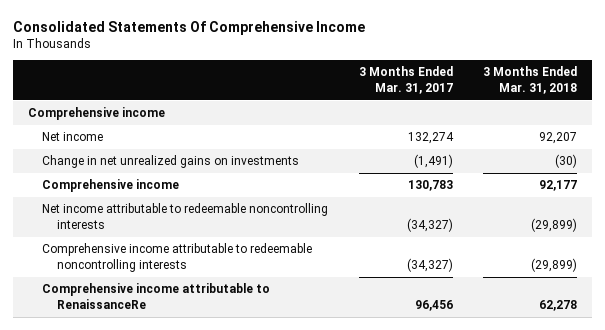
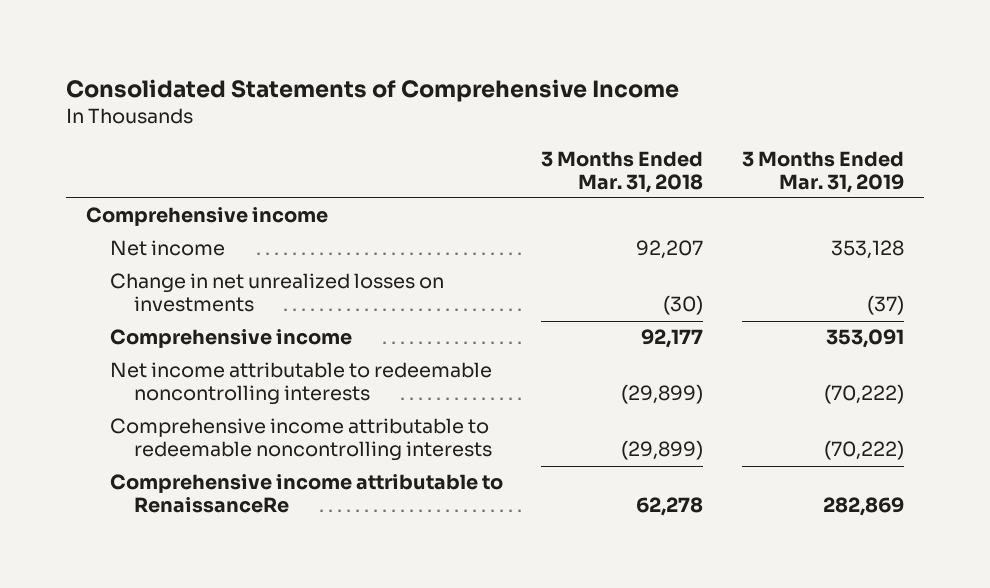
- Consolidated Statements Of Comprehensive Income
+ Consolidated Statements of Comprehensive Income
- | 3 Months Ended Mar. 31, 2017 | 3 Months Ended Mar. 31, 2018
+ | 3 Months Ended Mar. 31, 2018 | 3 Months Ended Mar. 31, 2019
- Change in net unrealized gains on investments | (1,491) | (30)
+ Change in net unrealized losses on investments | (30) | (37)

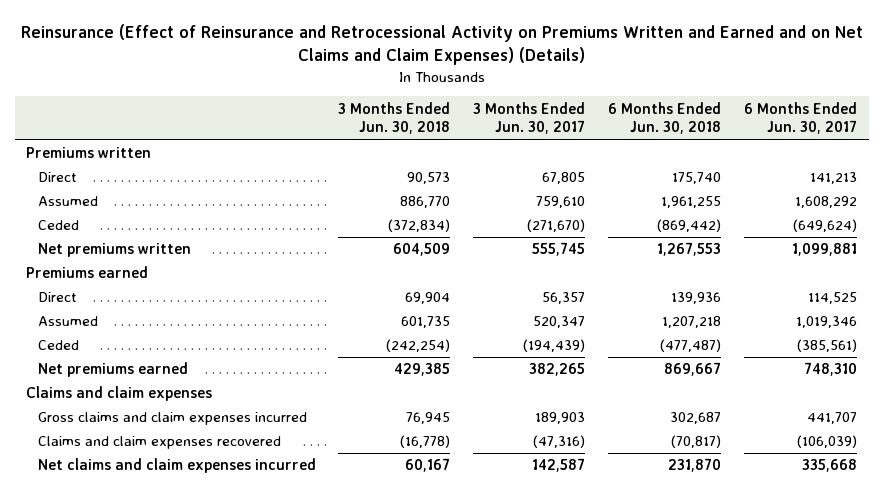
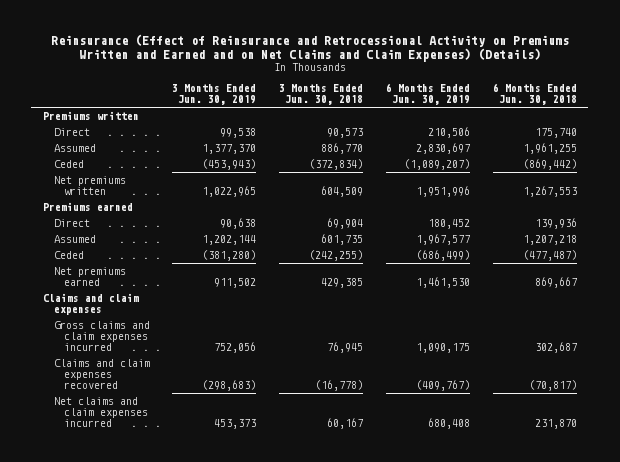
- | 3 Months Ended Jun. 30, 2018 | 3 Months Ended Jun. 30, 2017 | 6 Months Ended Jun. 30, 2018 | 6 Months Ended Jun. 30, 2017
+ | 3 Months Ended Jun. 30, 2019 | 3 Months Ended Jun. 30, 2018 | 6 Months Ended Jun. 30, 2019 | 6 Months Ended Jun. 30, 2018
- Ceded | (242,254) | (194,439) | (477,487) | (385,561)
+ Ceded | (381,280) | (242,255) | (686,499) | (477,487)

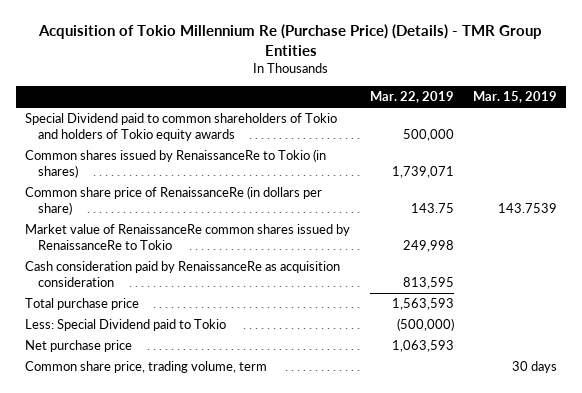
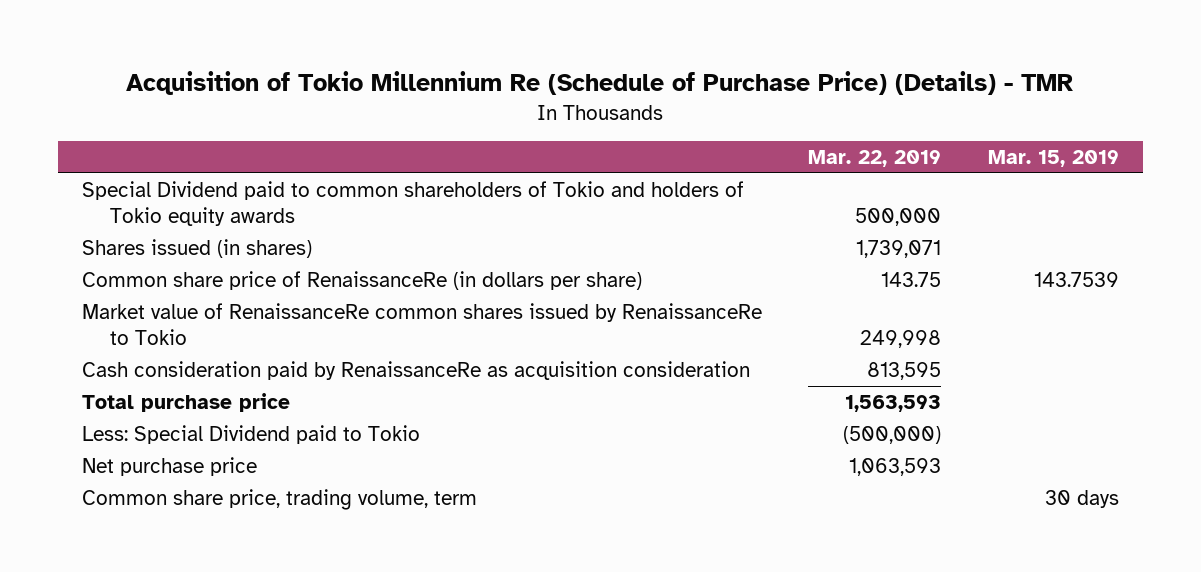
- Acquisition of Tokio Millennium Re (Purchase Price) (Details) - TMR Group Entities
+ Acquisition of Tokio Millennium Re (Schedule of Purchase Price) (Details) - TMR
- Common shares issued by RenaissanceRe to Tokio (in shares) | 1,739,071 |
+ Shares issued (in shares) | 1,739,071 |

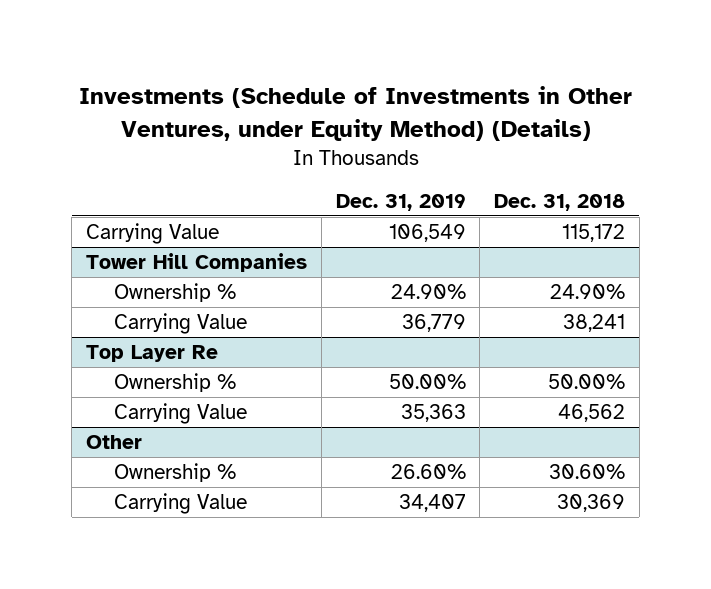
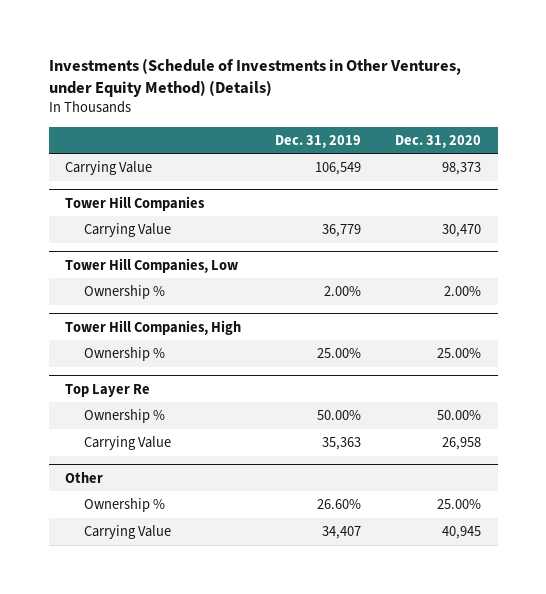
- | Dec. 31, 2019 | Dec. 31, 2018
+ | Dec. 31, 2019 | Dec. 31, 2020
@ Tower Hill Companies
- Ownership % | 24.90% | 24.90%
+ Tower Hill Companies, Low
+ Ownership % | 2.00% | 2.00%
+ Tower Hill Companies, High
+ Ownership % | 25.00% | 25.00%

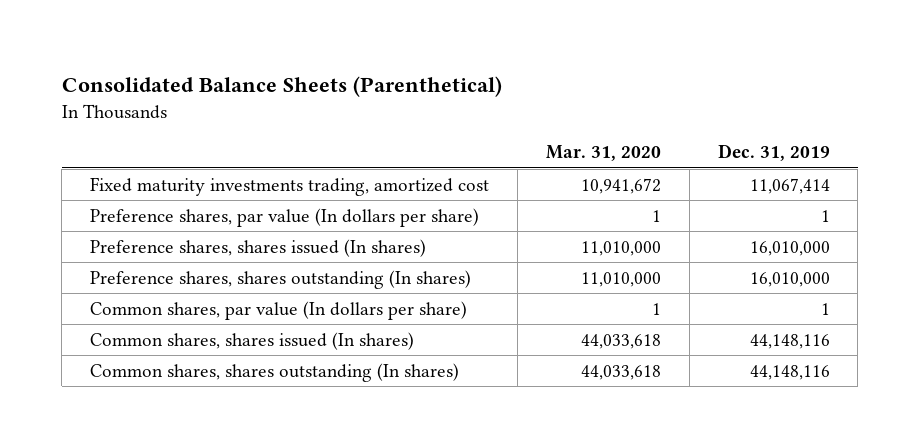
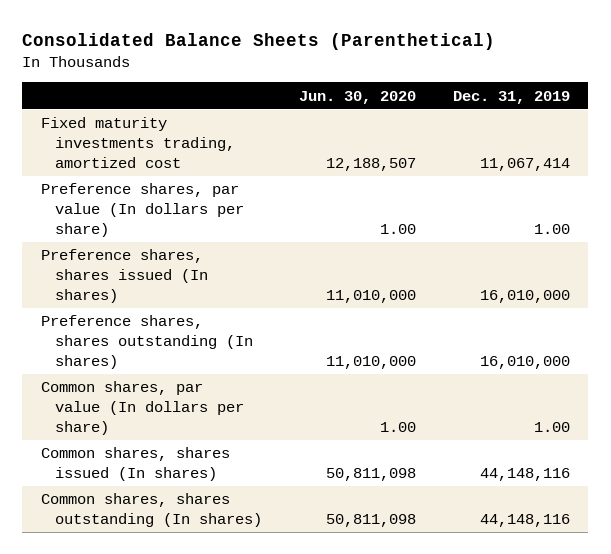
- | Mar. 31, 2020 | Dec. 31, 2019
+ | Jun. 30, 2020 | Dec. 31, 2019
- Preference shares, par value (In dollars per share) | 1 | 1
+ Preference shares, par value (In dollars per share) | 1.00 | 1.00
- Common shares, par value (In dollars per share) | 1 | 1
+ Common shares, par value (In dollars per share) | 1.00 | 1.00

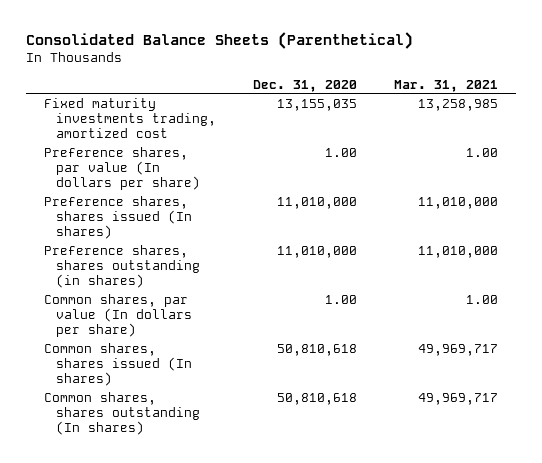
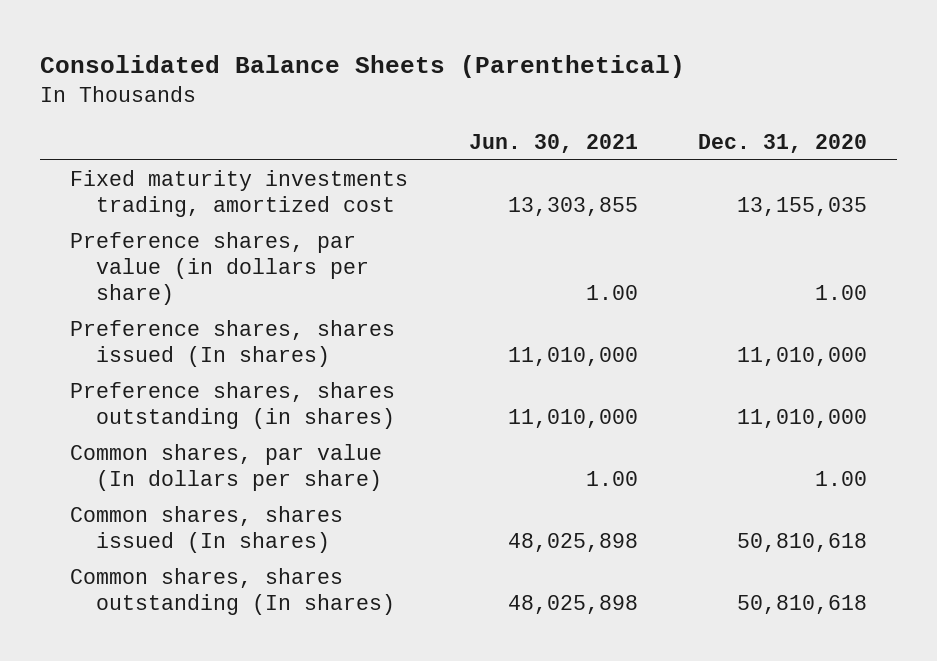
- | Dec. 31, 2020 | Mar. 31, 2021
+ | Jun. 30, 2021 | Dec. 31, 2020
- Preference shares, par value (In dollars per share) | 1.00 | 1.00
+ Preference shares, par value (in dollars per share) | 1.00 | 1.00

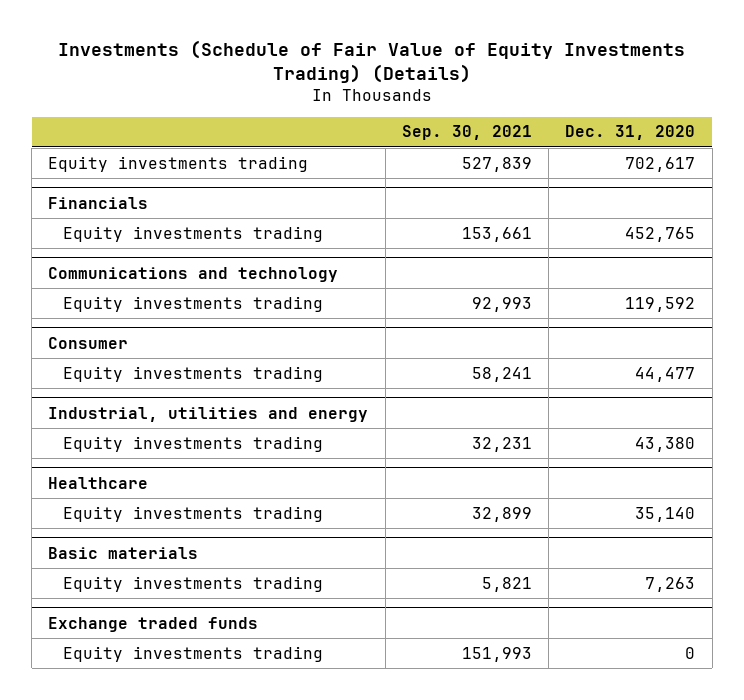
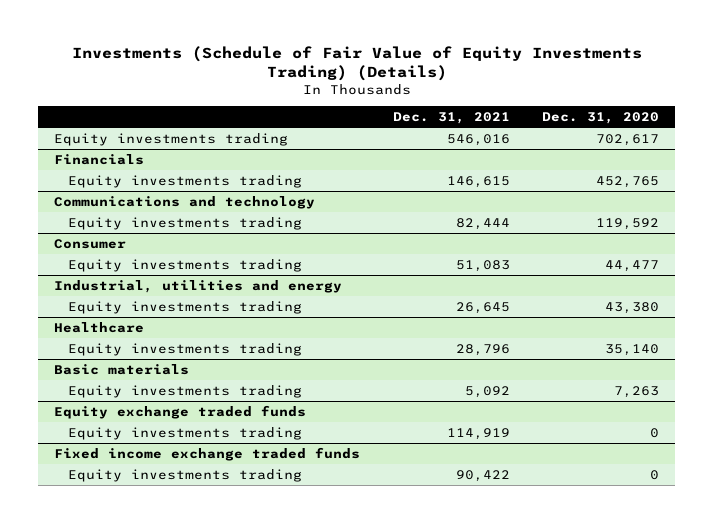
- | Sep. 30, 2021 | Dec. 31, 2020
+ | Dec. 31, 2021 | Dec. 31, 2020
- Exchange traded funds
+ Equity exchange traded funds
+ Fixed income exchange traded funds
+ Equity investments trading | 90,422 | 0

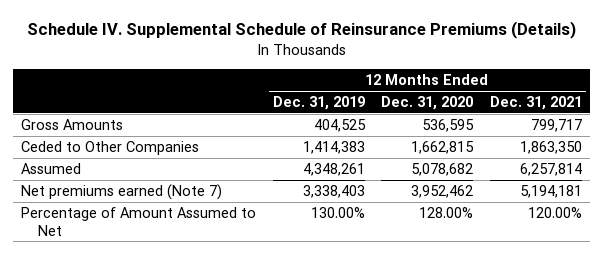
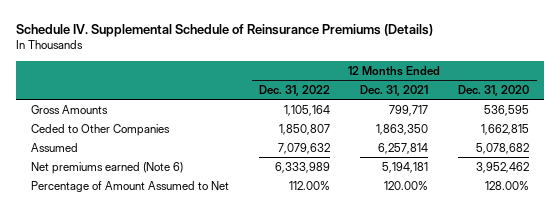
- | 12 Months Ended Dec. 31, 2019 | 12 Months Ended Dec. 31, 2020 | 12 Months Ended Dec. 31, 2021
+ | 12 Months Ended Dec. 31, 2022 | 12 Months Ended Dec. 31, 2021 | 12 Months Ended Dec. 31, 2020
- Net premiums earned (Note 7) | 3,338,403 | 3,952,462 | 5,194,181
+ Net premiums earned (Note 6) | 6,333,989 | 5,194,181 | 3,952,462

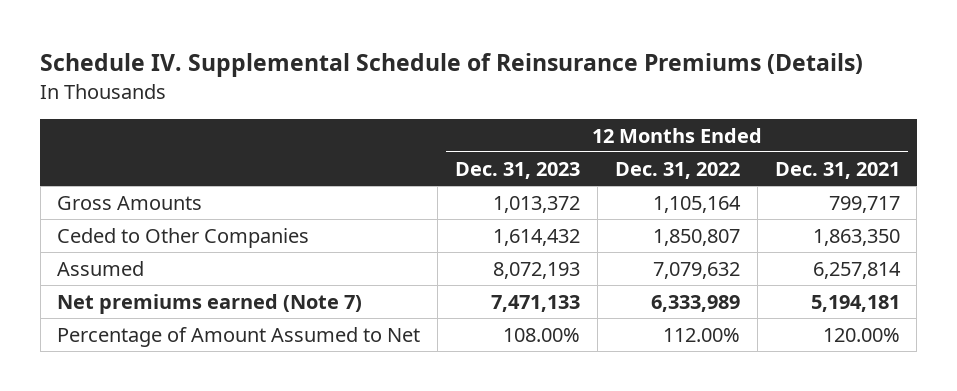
- | 12 Months Ended Dec. 31, 2022 | 12 Months Ended Dec. 31, 2021 | 12 Months Ended Dec. 31, 2020
+ | 12 Months Ended Dec. 31, 2023 | 12 Months Ended Dec. 31, 2022 | 12 Months Ended Dec. 31, 2021
- Net premiums earned (Note 6) | 6,333,989 | 5,194,181 | 3,952,462
+ Net premiums earned (Note 7) | 7,471,133 | 6,333,989 | 5,194,181

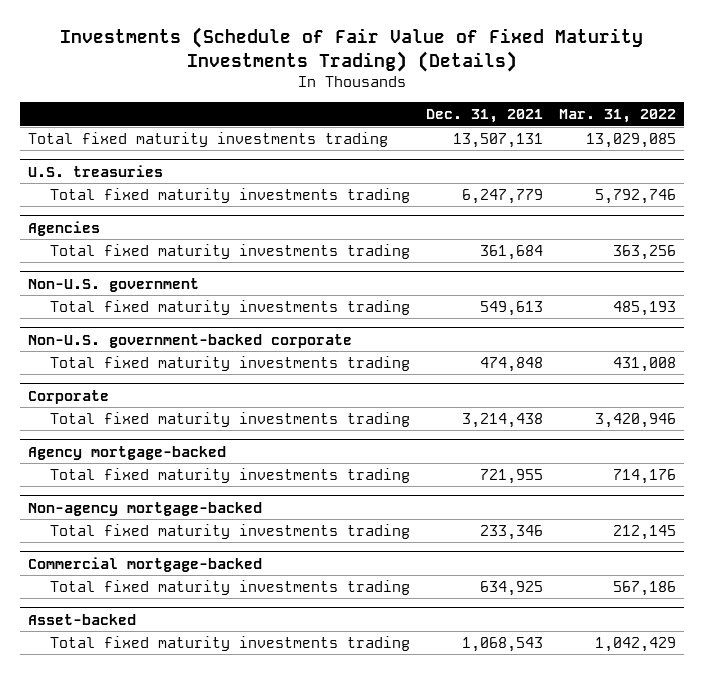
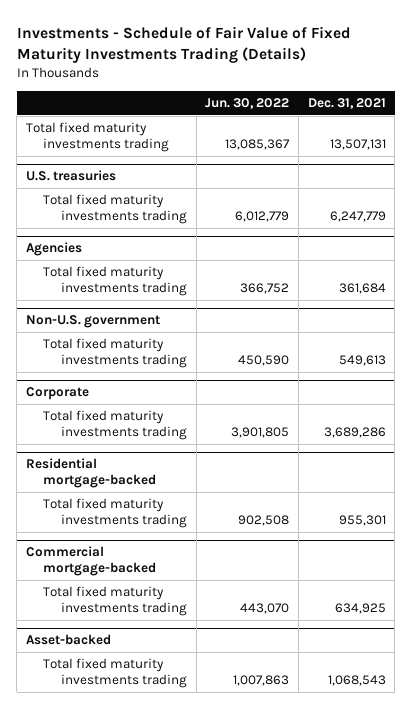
- Investments (Schedule of Fair Value of Fixed Maturity Investments Trading) (Details)
+ Investments - Schedule of Fair Value of Fixed Maturity Investments Trading (Details)
- | Dec. 31, 2021 | Mar. 31, 2022
+ | Jun. 30, 2022 | Dec. 31, 2021
- Non-U.S. government-backed corporate
- Total fixed maturity investments trading | 474,848 | 431,008
@ Corporate
- Total fixed maturity investments trading | 3,214,438 | 3,420,946
- Agency mortgage-backed
- Total fixed maturity investments trading | 721,955 | 714,176
- Non-agency mortgage-backed
- Total fixed maturity investments trading | 233,346 | 212,145
@ Corporate
+ Total fixed maturity investments trading | 3,901,805 | 3,689,286
+ Residential mortgage-backed
+ Total fixed maturity investments trading | 902,508 | 955,301

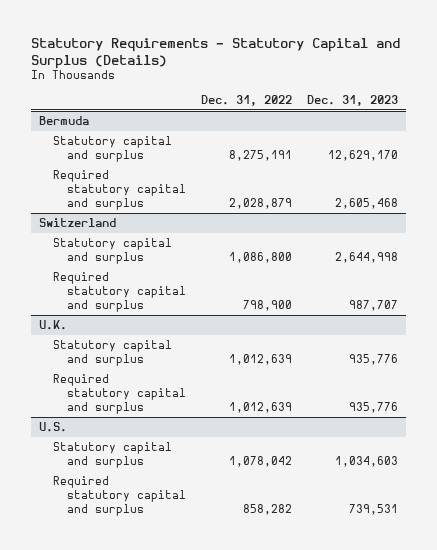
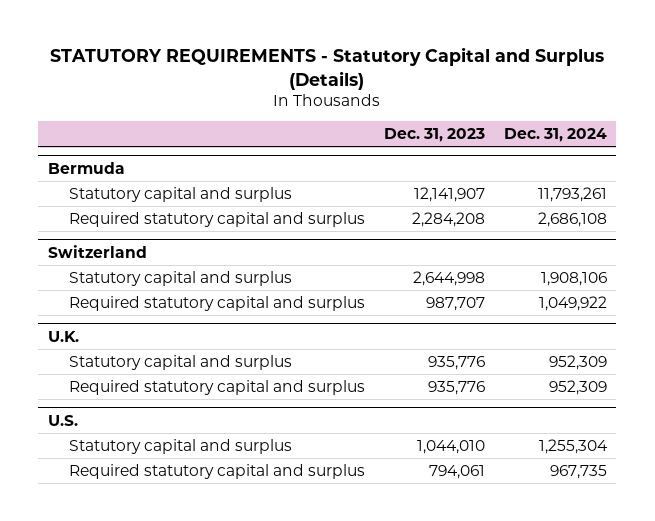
- Statutory Requirements - Statutory Capital and Surplus (Details)
+ STATUTORY REQUIREMENTS - Statutory Capital and Surplus (Details)
- | Dec. 31, 2022 | Dec. 31, 2023
+ | Dec. 31, 2023 | Dec. 31, 2024
@ Bermuda
- Statutory capital and surplus | 8,275,191 | 12,629,170
- Required statutory capital and surplus | 2,028,879 | 2,605,468
+ Statutory capital and surplus | 12,141,907 | 11,793,261
+ Required statutory capital and surplus | 2,284,208 | 2,686,108
@ U.S.
- Statutory capital and surplus | 1,078,042 | 1,034,603
- Required statutory capital and surplus | 858,282 | 739,531
+ Statutory capital and surplus | 1,044,010 | 1,255,304
+ Required statutory capital and surplus | 794,061 | 967,735

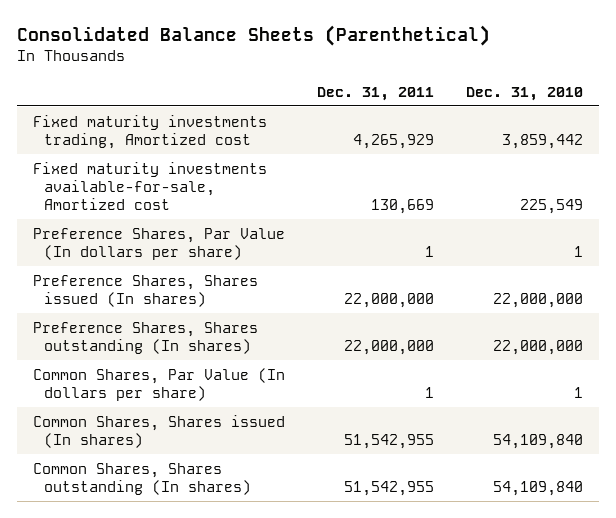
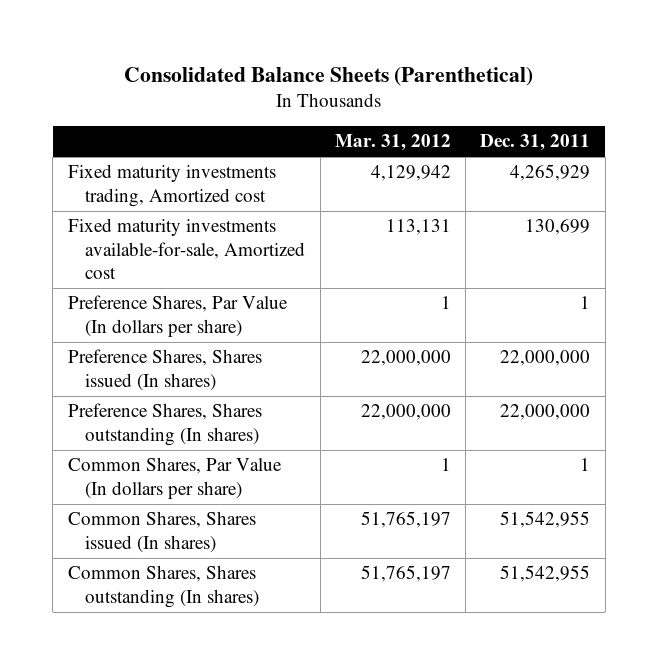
- | Dec. 31, 2011 | Dec. 31, 2010
+ | Mar. 31, 2012 | Dec. 31, 2011
- Fixed maturity investments available-for-sale, Amortized cost | 130,669 | 225,549
+ Fixed maturity investments available-for-sale, Amortized cost | 113,131 | 130,699

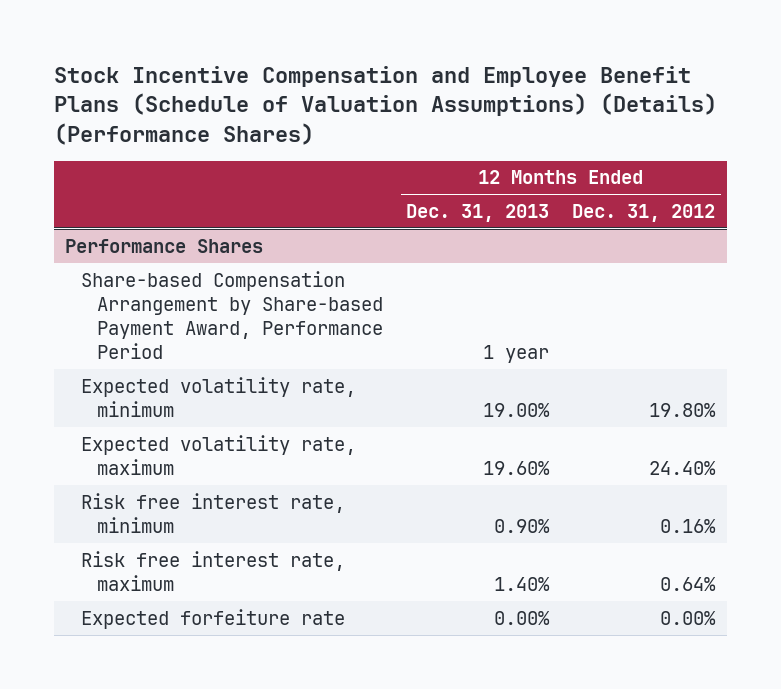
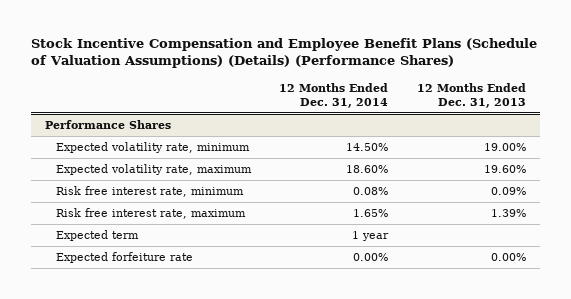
- | 12 Months Ended Dec. 31, 2013 | 12 Months Ended Dec. 31, 2012
+ | 12 Months Ended Dec. 31, 2014 | 12 Months Ended Dec. 31, 2013
@ Performance Shares
- Share-based Compensation Arrangement by Share-based Payment Award, Performance Period | 1 year |
- Risk free interest rate, minimum | 0.90% | 0.16%
- Risk free interest rate, maximum | 1.40% | 0.64%
+ Risk free interest rate, minimum | 0.08% | 0.09%
+ Risk free interest rate, maximum | 1.65% | 1.39%
+ Expected term | 1 year |

